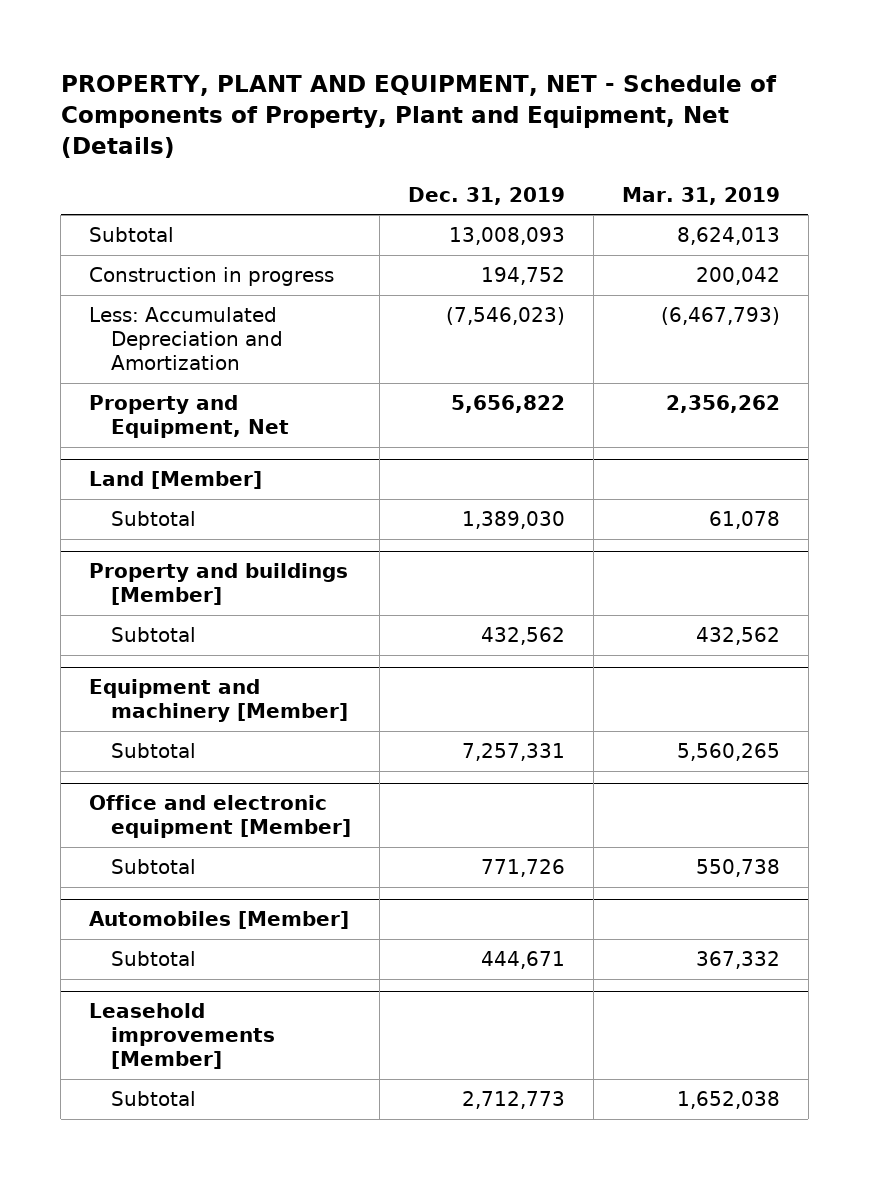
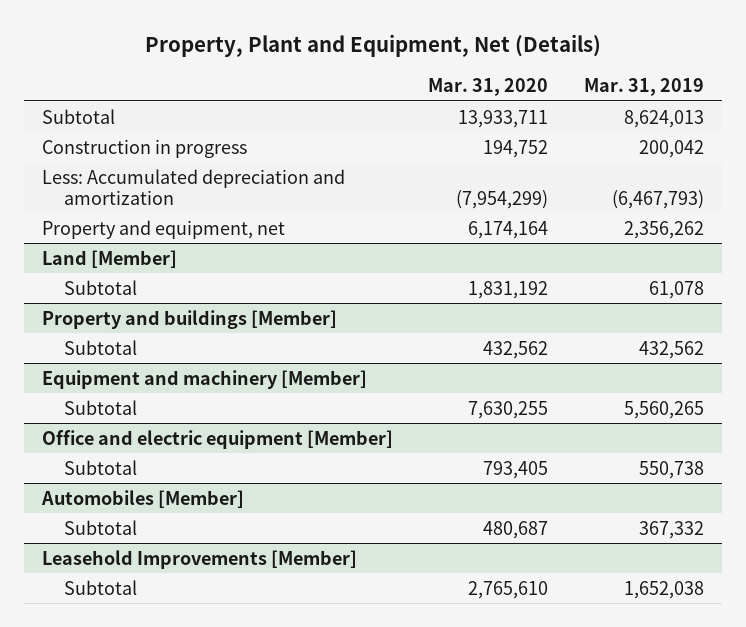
- PROPERTY, PLANT AND EQUIPMENT, NET - Schedule of Components of Property, Plant and Equipment, Net (Details)
+ Property, Plant and Equipment, Net (Details)
- | Dec. 31, 2019 | Mar. 31, 2019
+ | Mar. 31, 2020 | Mar. 31, 2019
- Less: Accumulated Depreciation and Amortization | (7,546,023) | (6,467,793)
- Property and Equipment, Net | 5,656,822 | 2,356,262
+ Less: Accumulated depreciation and amortization | (7,954,299) | (6,467,793)
+ Property and equipment, net | 6,174,164 | 2,356,262
- Office and electronic equipment [Member]
+ Office and electric equipment [Member]
- Leasehold improvements [Member]
+ Leasehold Improvements [Member]

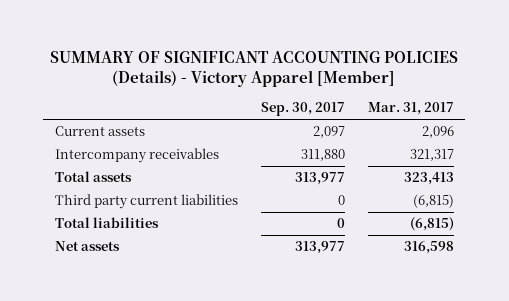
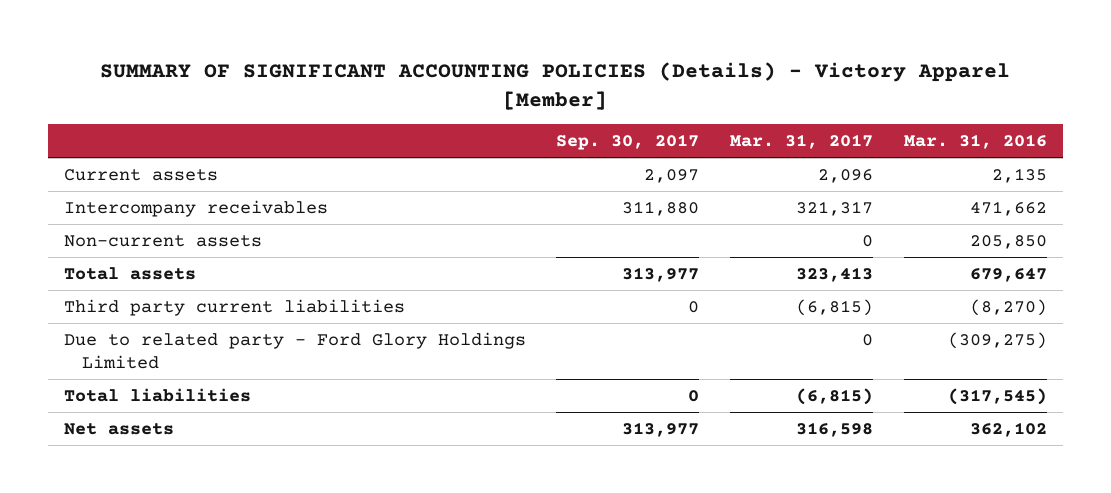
- | Sep. 30, 2017 | Mar. 31, 2017
+ | Sep. 30, 2017 | Mar. 31, 2017 | Mar. 31, 2016
+ Non-current assets | | 0 | 205,850
+ Due to related party - Ford Glory Holdings Limited | | 0 | (309,275)

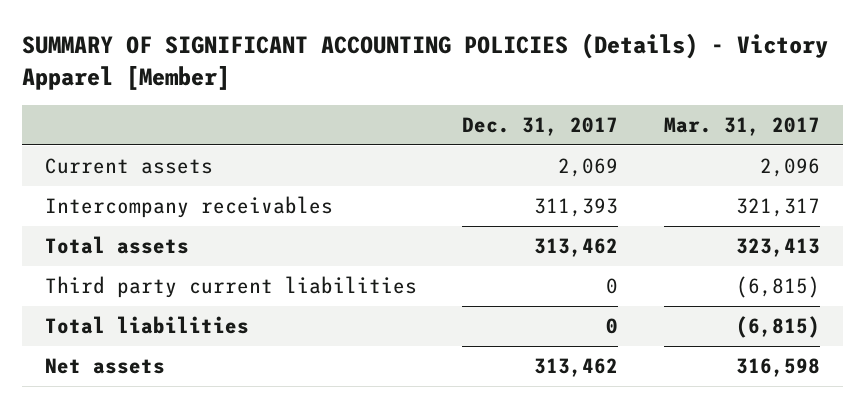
- | Sep. 30, 2017 | Mar. 31, 2017 | Mar. 31, 2016
+ | Dec. 31, 2017 | Mar. 31, 2017
- Non-current assets | | 0 | 205,850
- Due to related party - Ford Glory Holdings Limited | | 0 | (309,275)

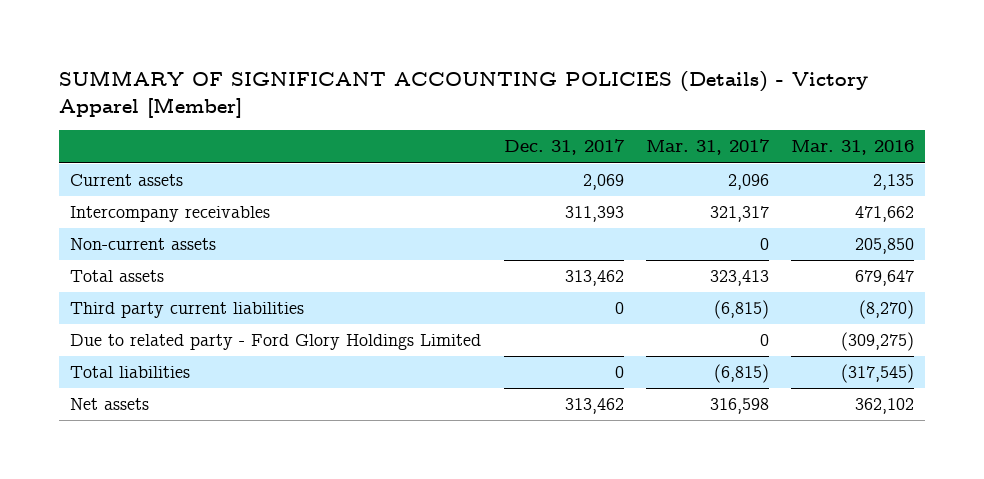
- | Dec. 31, 2017 | Mar. 31, 2017
+ | Dec. 31, 2017 | Mar. 31, 2017 | Mar. 31, 2016
+ Non-current assets | | 0 | 205,850
+ Due to related party - Ford Glory Holdings Limited | | 0 | (309,275)

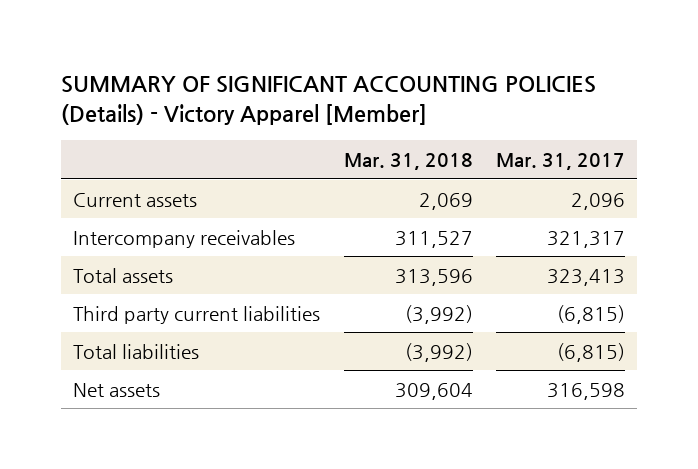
- | Dec. 31, 2017 | Mar. 31, 2017 | Mar. 31, 2016
+ | Mar. 31, 2018 | Mar. 31, 2017
- Non-current assets | | 0 | 205,850
- Due to related party - Ford Glory Holdings Limited | | 0 | (309,275)

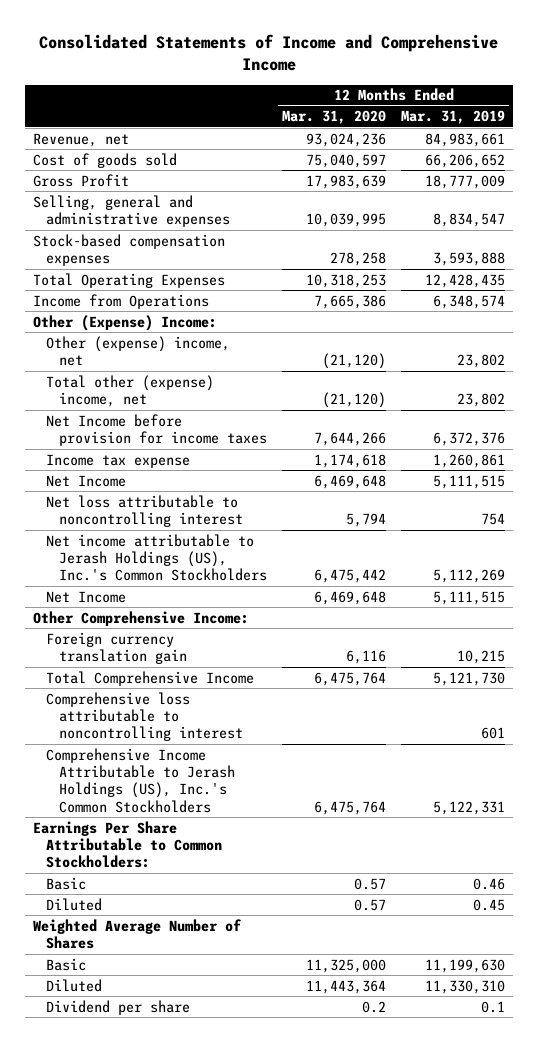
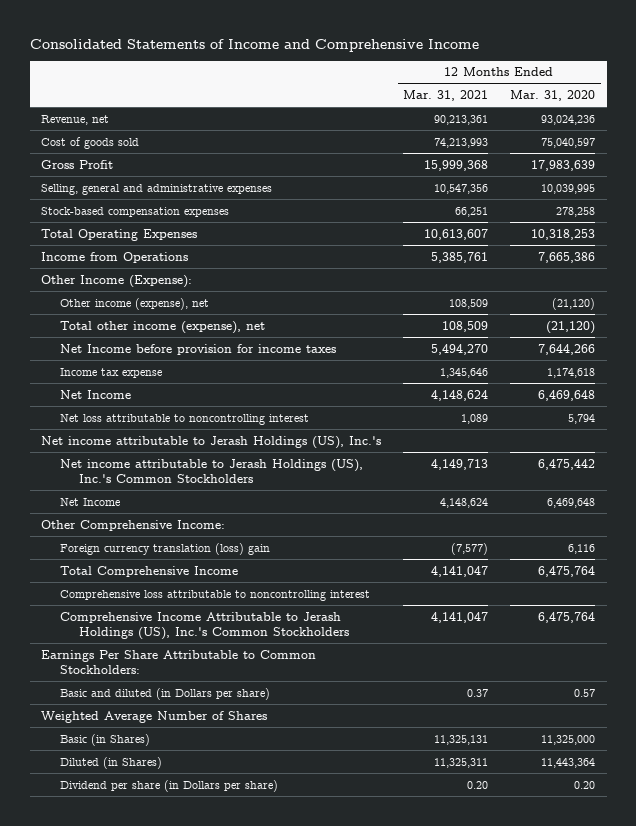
- | 12 Months Ended Mar. 31, 2020 | 12 Months Ended Mar. 31, 2019
+ | 12 Months Ended Mar. 31, 2021 | 12 Months Ended Mar. 31, 2020
- Other (Expense) Income:
- Other (expense) income, net | (21,120) | 23,802
- Total other (expense) income, net | (21,120) | 23,802
+ Other Income (Expense):
+ Other income (expense), net | 108,509 | (21,120)
+ Total other income (expense), net | 108,509 | (21,120)
+ Net income attributable to Jerash Holdings (US), Inc.'s
- Foreign currency translation gain | 6,116 | 10,215
+ Foreign currency translation (loss) gain | (7,577) | 6,116
- Basic | 0.57 | 0.46
- Diluted | 0.57 | 0.45
+ Basic and diluted (in Dollars per share) | 0.37 | 0.57
- Basic | 11,325,000 | 11,199,630
- Diluted | 11,443,364 | 11,330,310
- Dividend per share | 0.2 | 0.1
+ Basic (in Shares) | 11,325,131 | 11,325,000
+ Diluted (in Shares) | 11,325,311 | 11,443,364
+ Dividend per share (in Dollars per share) | 0.20 | 0.20

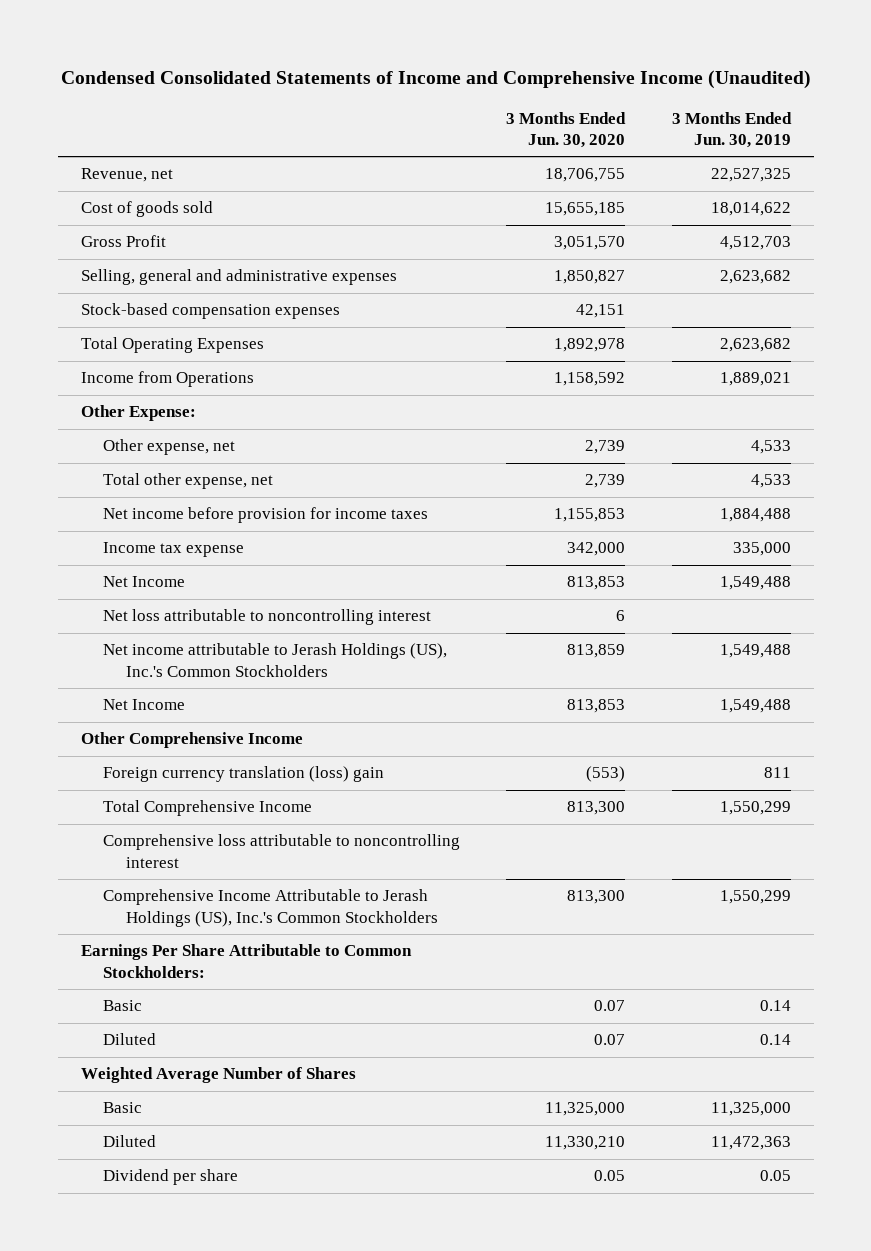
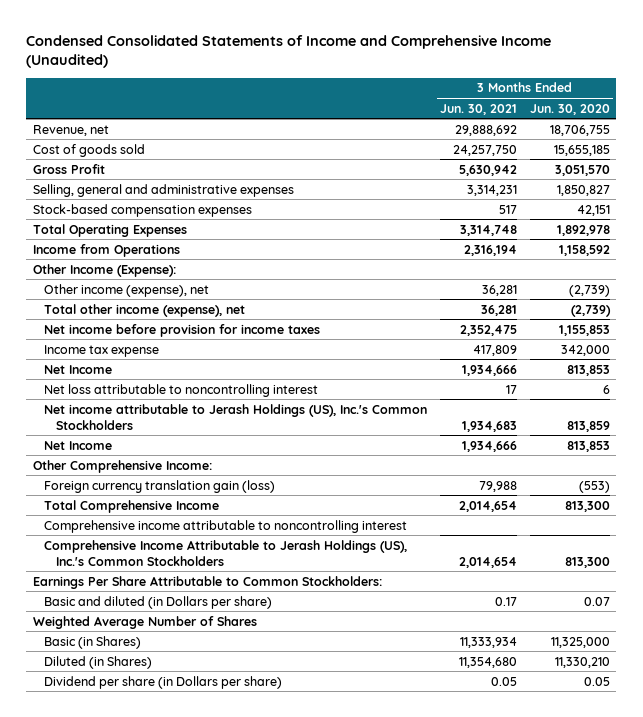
- | 3 Months Ended Jun. 30, 2020 | 3 Months Ended Jun. 30, 2019
+ | 3 Months Ended Jun. 30, 2021 | 3 Months Ended Jun. 30, 2020
- Other Expense:
- Other expense, net | 2,739 | 4,533
- Total other expense, net | 2,739 | 4,533
+ Other Income (Expense):
+ Other income (expense), net | 36,281 | (2,739)
+ Total other income (expense), net | 36,281 | (2,739)
- Other Comprehensive Income
- Foreign currency translation (loss) gain | (553) | 811
+ Other Comprehensive Income:
+ Foreign currency translation gain (loss) | 79,988 | (553)
- Comprehensive loss attributable to noncontrolling interest
+ Comprehensive income attributable to noncontrolling interest
- Basic | 0.07 | 0.14
- Diluted | 0.07 | 0.14
+ Basic and diluted (in Dollars per share) | 0.17 | 0.07
- Basic | 11,325,000 | 11,325,000
- Diluted | 11,330,210 | 11,472,363
- Dividend per share | 0.05 | 0.05
+ Basic (in Shares) | 11,333,934 | 11,325,000
+ Diluted (in Shares) | 11,354,680 | 11,330,210
+ Dividend per share (in Dollars per share) | 0.05 | 0.05

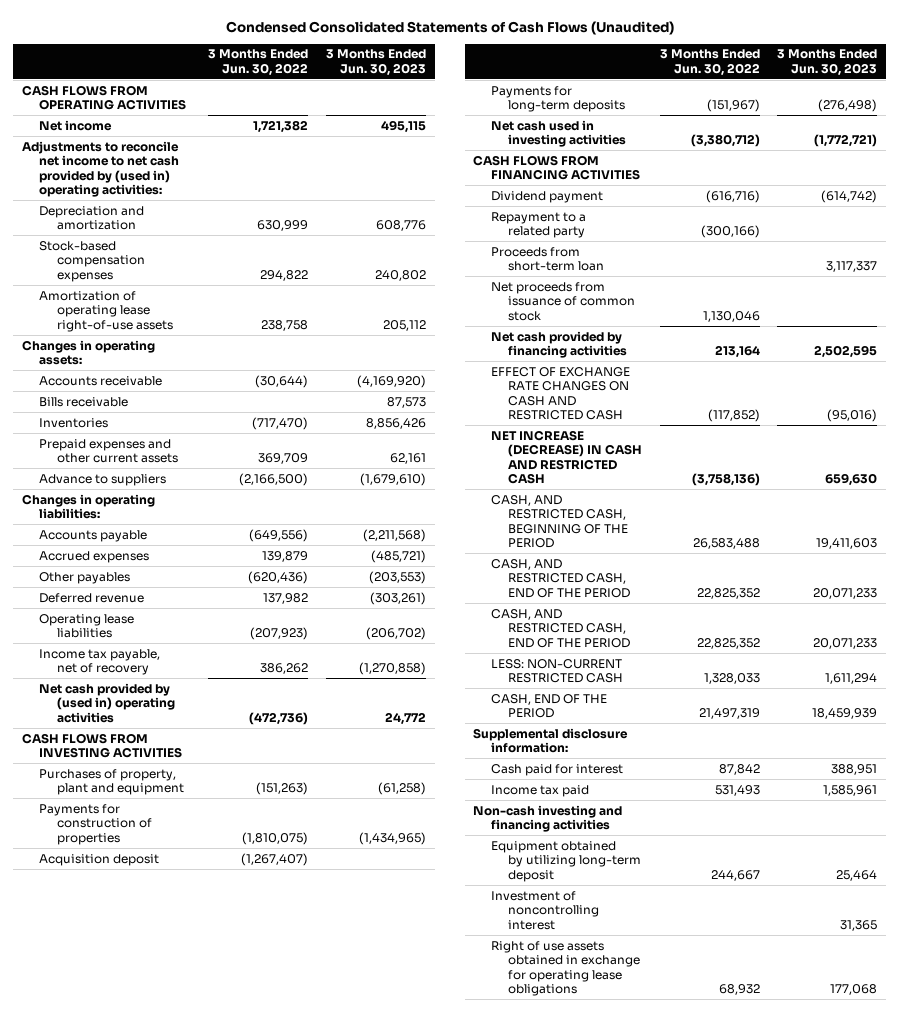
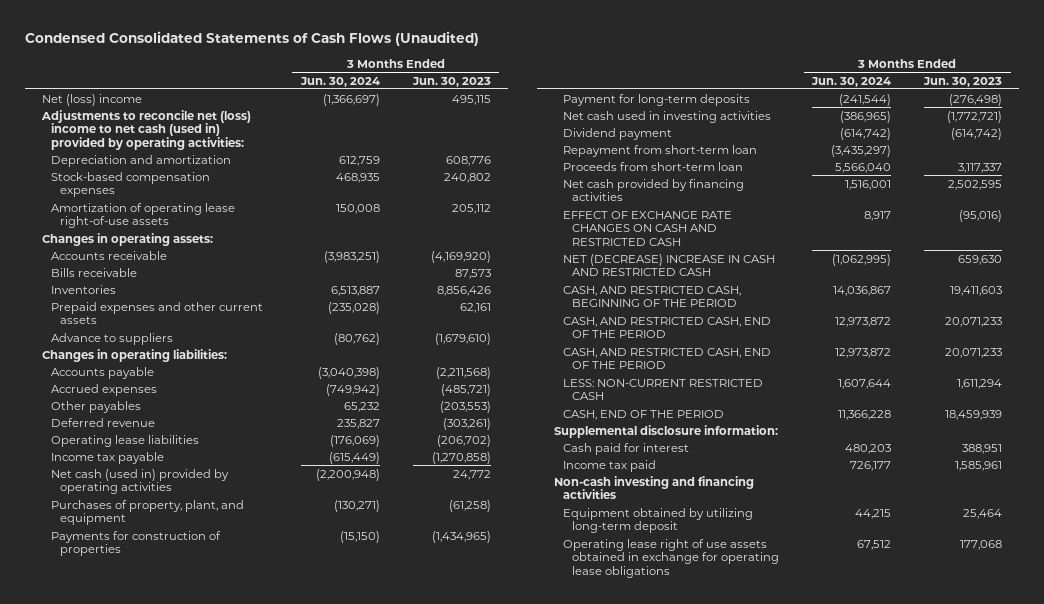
- | 3 Months Ended Jun. 30, 2022 | 3 Months Ended Jun. 30, 2023
+ | 3 Months Ended Jun. 30, 2024 | 3 Months Ended Jun. 30, 2023
- CASH FLOWS FROM OPERATING ACTIVITIES
- Net income | 1,721,382 | 495,115
- Adjustments to reconcile net income to net cash provided by (used in) operating activities:
+ Net (loss) income | (1,366,697) | 495,115
+ Adjustments to reconcile net (loss) income to net cash (used in) provided by operating activities:
- Income tax payable, net of recovery | 386,262 | (1,270,858)
- Net cash provided by (used in) operating activities | (472,736) | 24,772
- CASH FLOWS FROM INVESTING ACTIVITIES
- Purchases of property, plant and equipment | (151,263) | (61,258)
+ Income tax payable | (615,449) | (1,270,858)
+ Net cash (used in) provided by operating activities | (2,200,948) | 24,772
+ Purchases of property, plant, and equipment | (130,271) | (61,258)
- Acquisition deposit | (1,267,407) |
- Payments for long-term deposits | (151,967) | (276,498)
+ Payment for long-term deposits | (241,544) | (276,498)
- CASH FLOWS FROM FINANCING ACTIVITIES
- Repayment to a related party | (300,166) |
+ Repayment from short-term loan | (3,435,297) |
- Net proceeds from issuance of common stock | 1,130,046 |
- NET INCREASE (DECREASE) IN CASH AND RESTRICTED CASH | (3,758,136) | 659,630
+ NET (DECREASE) INCREASE IN CASH AND RESTRICTED CASH | (1,062,995) | 659,630
- Investment of noncontrolling interest | | 31,365
- Right of use assets obtained in exchange for operating lease obligations | 68,932 | 177,068
+ Operating lease right of use assets obtained in exchange for operating lease obligations | 67,512 | 177,068

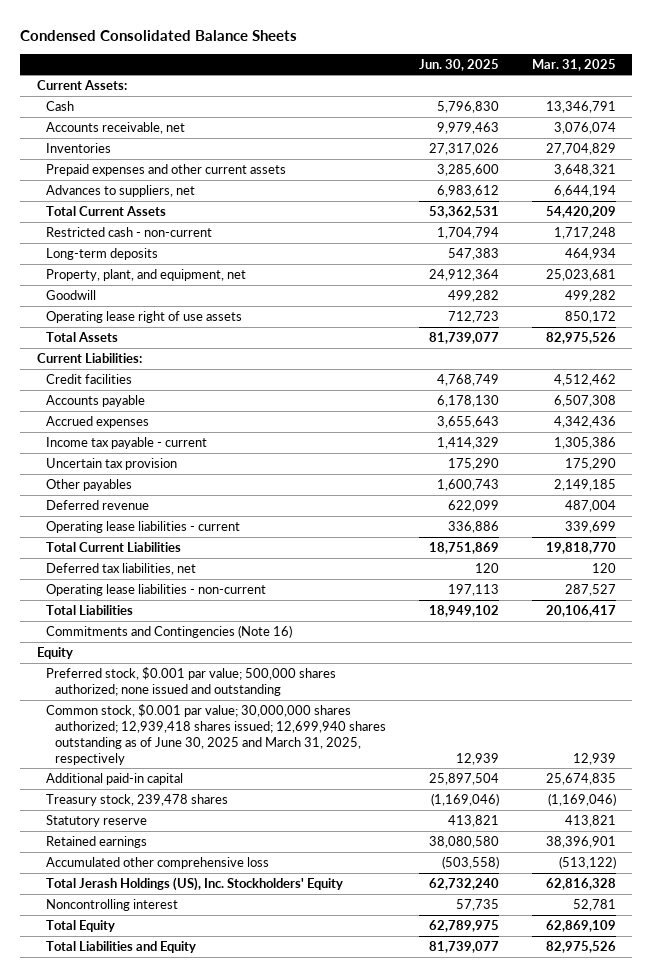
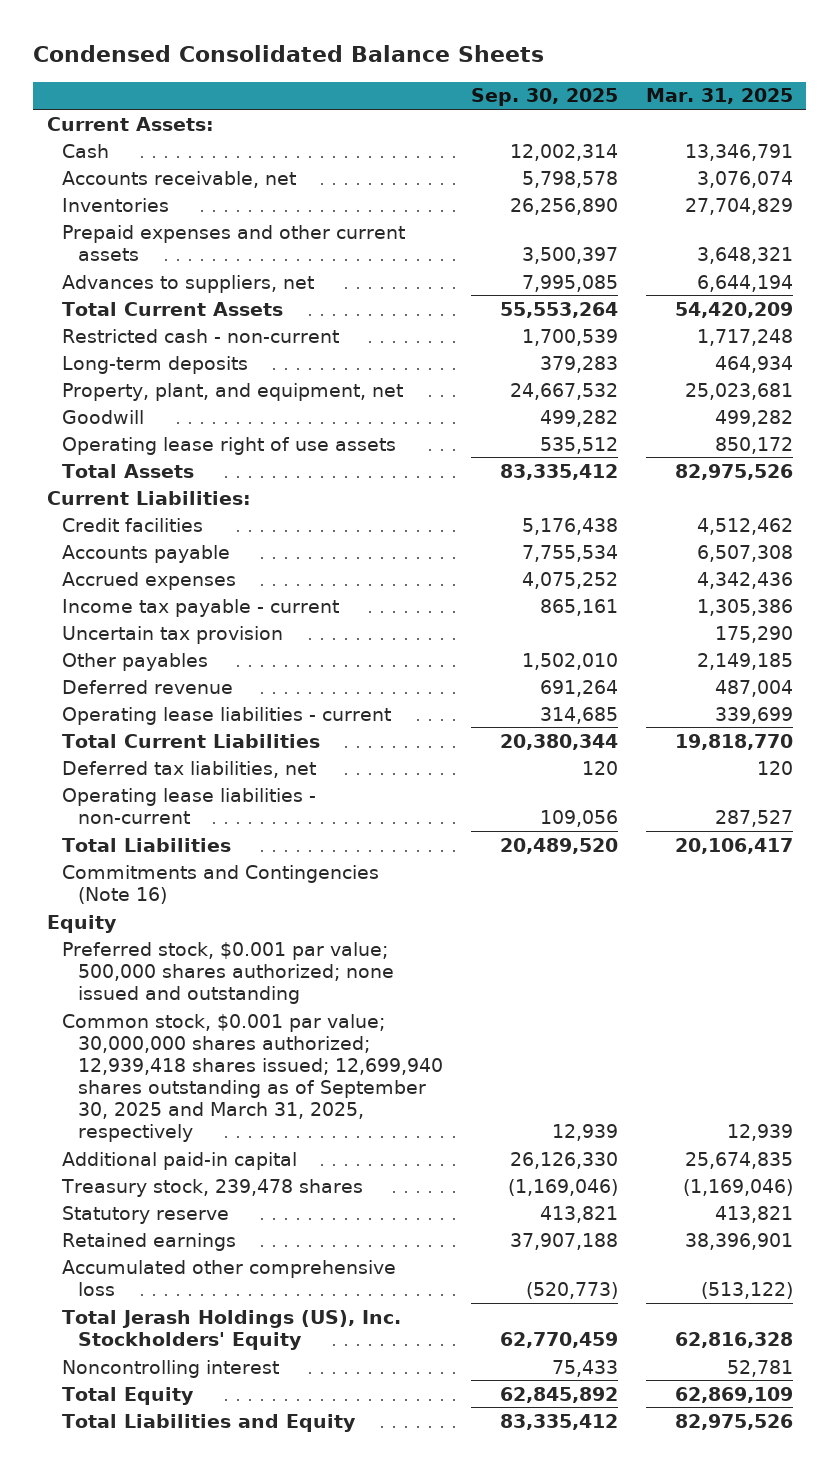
- | Jun. 30, 2025 | Mar. 31, 2025
+ | Sep. 30, 2025 | Mar. 31, 2025
- Common stock, $0.001 par value; 30,000,000 shares authorized; 12,939,418 shares issued; 12,699,940 shares outstanding as of June 30, 2025 and March 31, 2025, respectively | 12,939 | 12,939
+ Common stock, $0.001 par value; 30,000,000 shares authorized; 12,939,418 shares issued; 12,699,940 shares outstanding as of September 30, 2025 and March 31, 2025, respectively | 12,939 | 12,939

